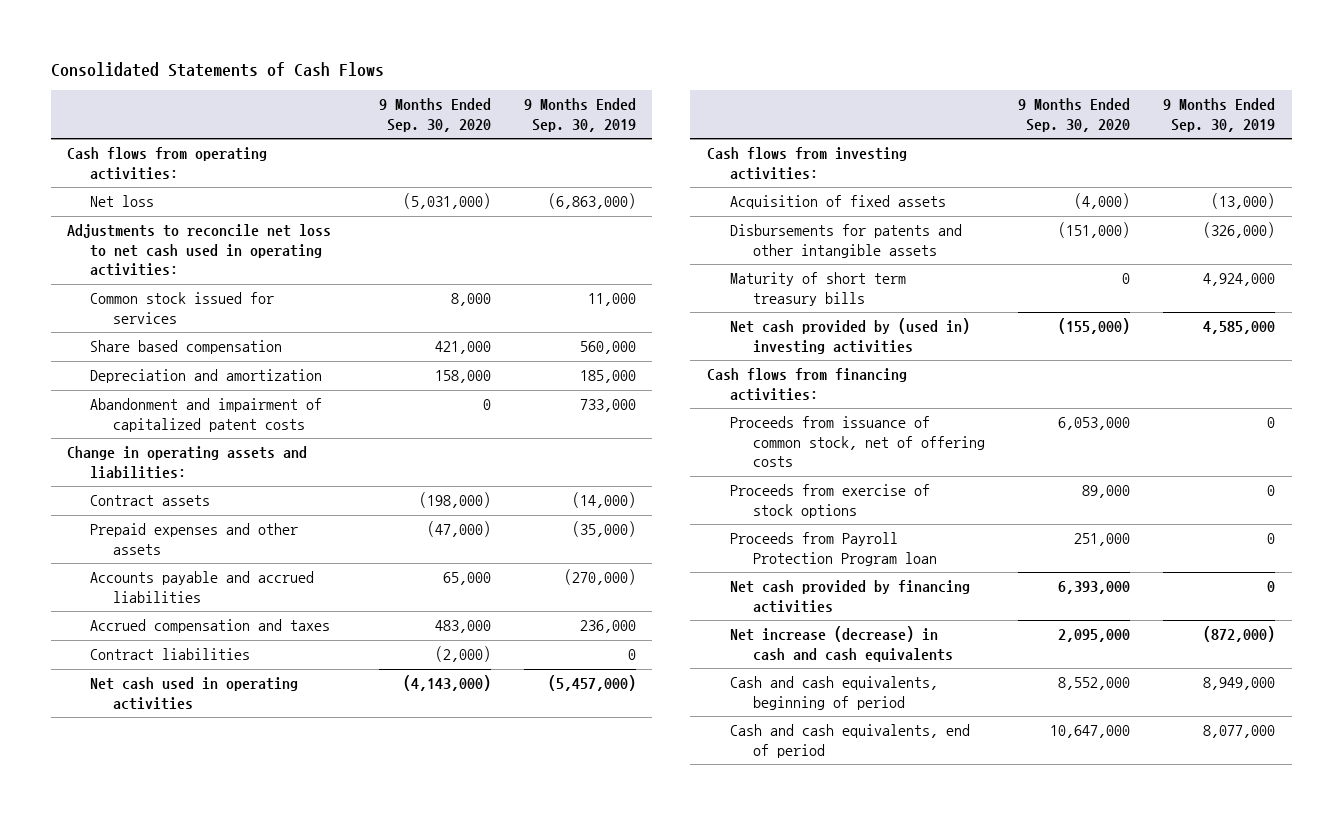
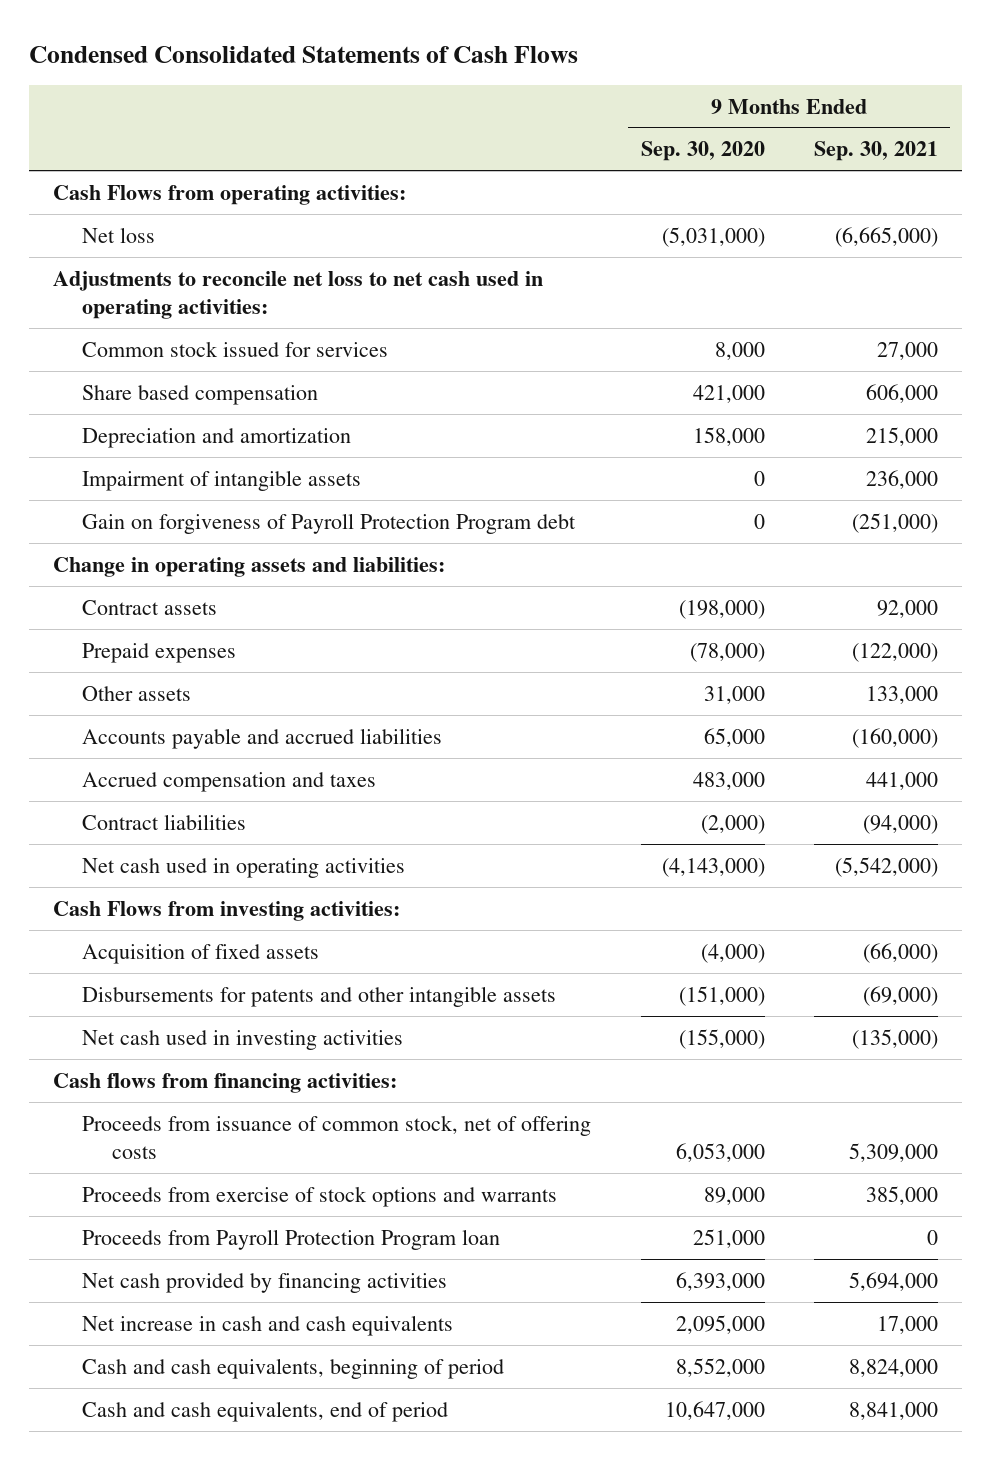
- Consolidated Statements of Cash Flows
+ Condensed Consolidated Statements of Cash Flows
- | 9 Months Ended Sep. 30, 2020 | 9 Months Ended Sep. 30, 2019
+ | 9 Months Ended Sep. 30, 2020 | 9 Months Ended Sep. 30, 2021
- Cash flows from operating activities:
+ Cash Flows from operating activities:
- Abandonment and impairment of capitalized patent costs | 0 | 733,000
+ Impairment of intangible assets | 0 | 236,000
+ Gain on forgiveness of Payroll Protection Program debt | 0 | (251,000)
- Prepaid expenses and other assets | (47,000) | (35,000)
+ Prepaid expenses | (78,000) | (122,000)
+ Other assets | 31,000 | 133,000
- Cash flows from investing activities:
+ Cash Flows from investing activities:
- Maturity of short term treasury bills | 0 | 4,924,000
- Net cash provided by (used in) investing activities | (155,000) | 4,585,000
+ Net cash used in investing activities | (155,000) | (135,000)
- Proceeds from exercise of stock options | 89,000 | 0
+ Proceeds from exercise of stock options and warrants | 89,000 | 385,000
- Net increase (decrease) in cash and cash equivalents | 2,095,000 | (872,000)
+ Net increase in cash and cash equivalents | 2,095,000 | 17,000

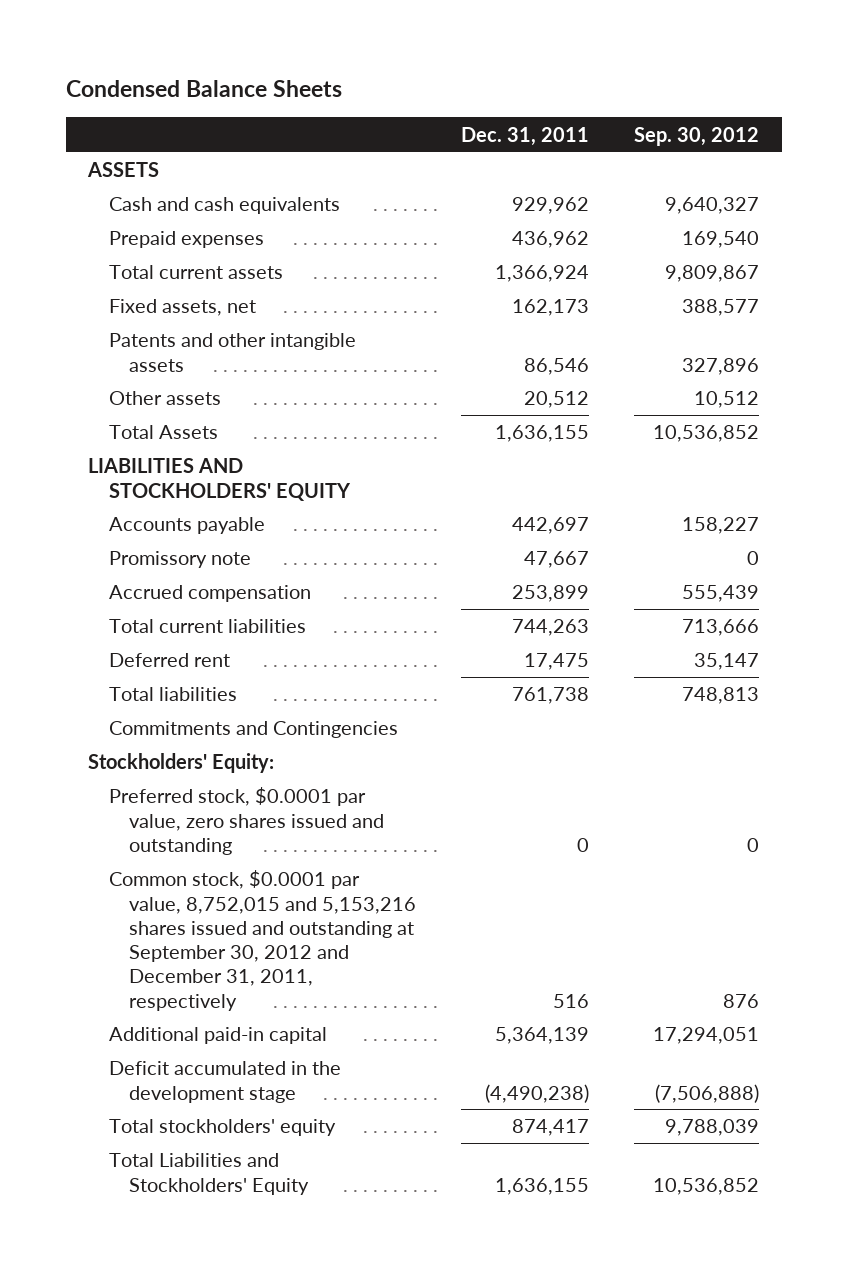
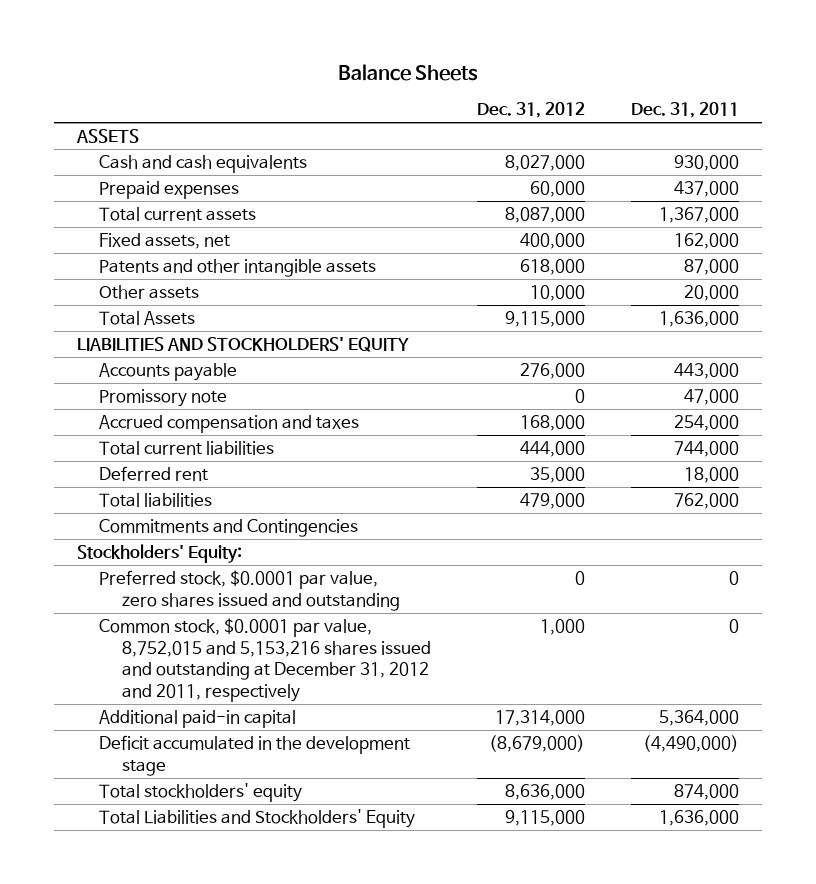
- Condensed Balance Sheets
+ Balance Sheets
- | Dec. 31, 2011 | Sep. 30, 2012
+ | Dec. 31, 2012 | Dec. 31, 2011
- Cash and cash equivalents | 929,962 | 9,640,327
- Prepaid expenses | 436,962 | 169,540
- Total current assets | 1,366,924 | 9,809,867
- Fixed assets, net | 162,173 | 388,577
- Patents and other intangible assets | 86,546 | 327,896
- Other assets | 20,512 | 10,512
- Total Assets | 1,636,155 | 10,536,852
+ Cash and cash equivalents | 8,027,000 | 930,000
+ Prepaid expenses | 60,000 | 437,000
+ Total current assets | 8,087,000 | 1,367,000
+ Fixed assets, net | 400,000 | 162,000
+ Patents and other intangible assets | 618,000 | 87,000
+ Other assets | 10,000 | 20,000
+ Total Assets | 9,115,000 | 1,636,000
- Accounts payable | 442,697 | 158,227
- Promissory note | 47,667 | 0
- Accrued compensation | 253,899 | 555,439
- Total current liabilities | 744,263 | 713,666
- Deferred rent | 17,475 | 35,147
- Total liabilities | 761,738 | 748,813
+ Accounts payable | 276,000 | 443,000
+ Promissory note | 0 | 47,000
+ Accrued compensation and taxes | 168,000 | 254,000
+ Total current liabilities | 444,000 | 744,000
+ Deferred rent | 35,000 | 18,000
+ Total liabilities | 479,000 | 762,000
- Common stock, $0.0001 par value, 8,752,015 and 5,153,216 shares issued and outstanding at September 30, 2012 and December 31, 2011, respectively | 516 | 876
- Additional paid-in capital | 5,364,139 | 17,294,051
- Deficit accumulated in the development stage | (4,490,238) | (7,506,888)
- Total stockholders' equity | 874,417 | 9,788,039
- Total Liabilities and Stockholders' Equity | 1,636,155 | 10,536,852
+ Common stock, $0.0001 par value, 8,752,015 and 5,153,216 shares issued and outstanding at December 31, 2012 and 2011, respectively | 1,000 | 0
+ Additional paid-in capital | 17,314,000 | 5,364,000
+ Deficit accumulated in the development stage | (8,679,000) | (4,490,000)
+ Total stockholders' equity | 8,636,000 | 874,000
+ Total Liabilities and Stockholders' Equity | 9,115,000 | 1,636,000

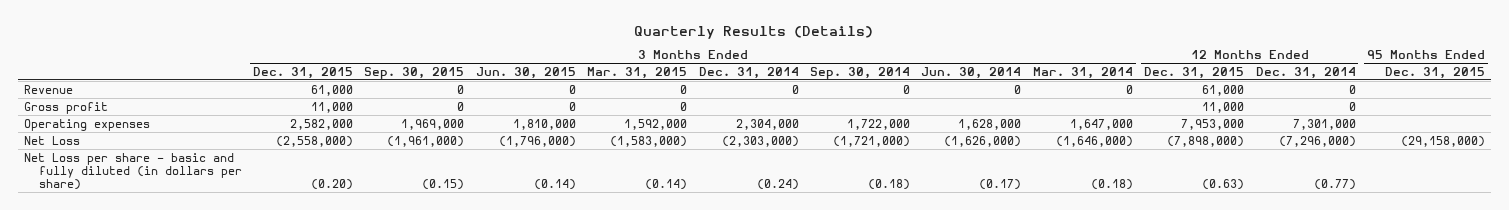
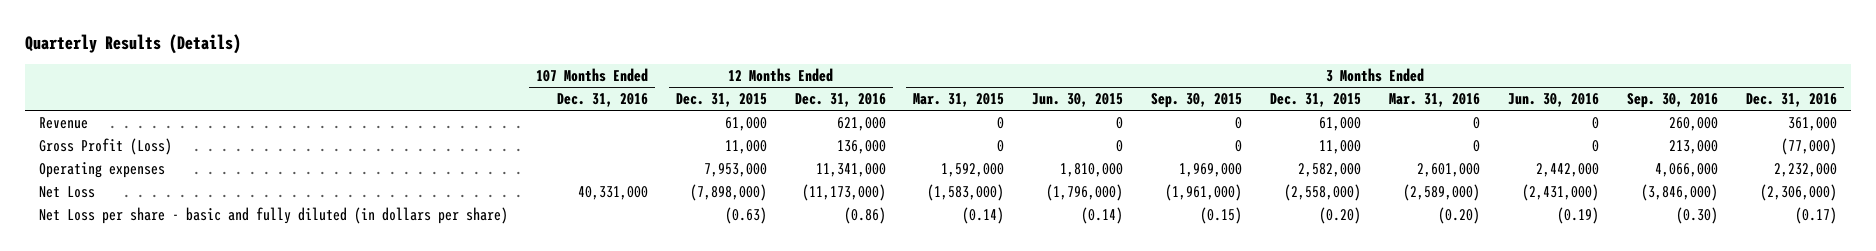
- | 3 Months Ended Dec. 31, 2015 | 3 Months Ended Sep. 30, 2015 | 3 Months Ended Jun. 30, 2015 | 3 Months Ended Mar. 31, 2015 | 3 Months Ended Dec. 31, 2014 | 3 Months Ended Sep. 30, 2014 | 3 Months Ended Jun. 30, 2014 | 3 Months Ended Mar. 31, 2014 | 12 Months Ended Dec. 31, 2015 | 12 Months Ended Dec. 31, 2014 | 95 Months Ended Dec. 31, 2015
+ | 107 Months Ended Dec. 31, 2016 | 12 Months Ended Dec. 31, 2015 | 12 Months Ended Dec. 31, 2016 | 3 Months Ended Mar. 31, 2015 | 3 Months Ended Jun. 30, 2015 | 3 Months Ended Sep. 30, 2015 | 3 Months Ended Dec. 31, 2015 | 3 Months Ended Mar. 31, 2016 | 3 Months Ended Jun. 30, 2016 | 3 Months Ended Sep. 30, 2016 | 3 Months Ended Dec. 31, 2016
- Gross profit | 11,000 | 0 | 0 | 0 | | | | | 11,000 | 0 |
+ Gross Profit (Loss) | | 11,000 | 136,000 | 0 | 0 | 0 | 11,000 | 0 | 0 | 213,000 | (77,000)

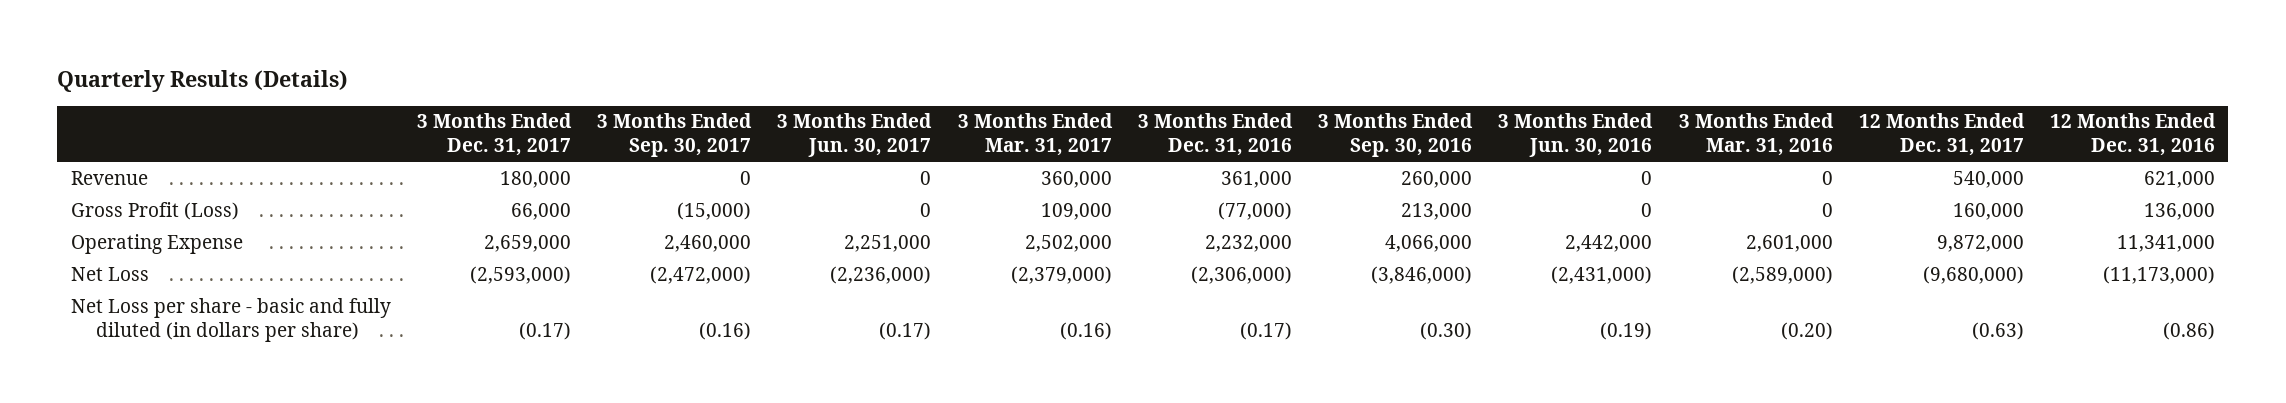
- | 107 Months Ended Dec. 31, 2016 | 12 Months Ended Dec. 31, 2015 | 12 Months Ended Dec. 31, 2016 | 3 Months Ended Mar. 31, 2015 | 3 Months Ended Jun. 30, 2015 | 3 Months Ended Sep. 30, 2015 | 3 Months Ended Dec. 31, 2015 | 3 Months Ended Mar. 31, 2016 | 3 Months Ended Jun. 30, 2016 | 3 Months Ended Sep. 30, 2016 | 3 Months Ended Dec. 31, 2016
+ | 3 Months Ended Dec. 31, 2017 | 3 Months Ended Sep. 30, 2017 | 3 Months Ended Jun. 30, 2017 | 3 Months Ended Mar. 31, 2017 | 3 Months Ended Dec. 31, 2016 | 3 Months Ended Sep. 30, 2016 | 3 Months Ended Jun. 30, 2016 | 3 Months Ended Mar. 31, 2016 | 12 Months Ended Dec. 31, 2017 | 12 Months Ended Dec. 31, 2016
- Operating expenses | | 7,953,000 | 11,341,000 | 1,592,000 | 1,810,000 | 1,969,000 | 2,582,000 | 2,601,000 | 2,442,000 | 4,066,000 | 2,232,000
+ Operating Expense | 2,659,000 | 2,460,000 | 2,251,000 | 2,502,000 | 2,232,000 | 4,066,000 | 2,442,000 | 2,601,000 | 9,872,000 | 11,341,000

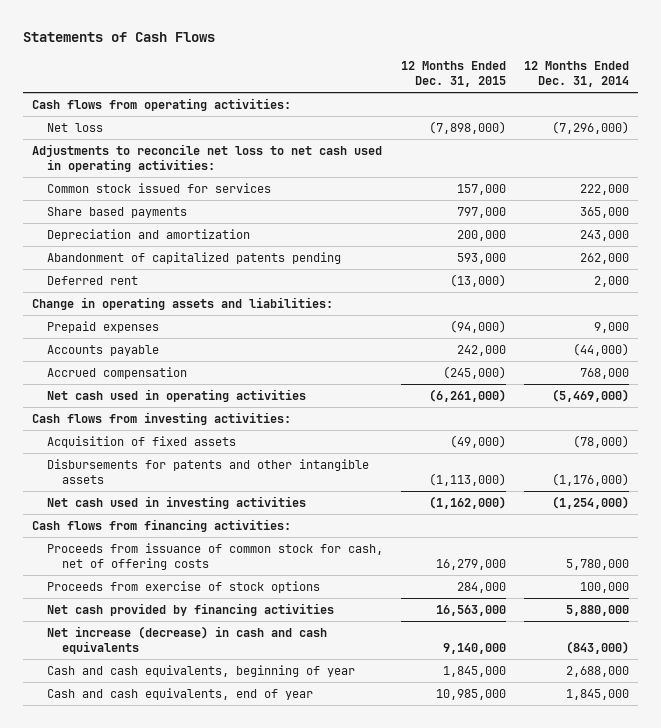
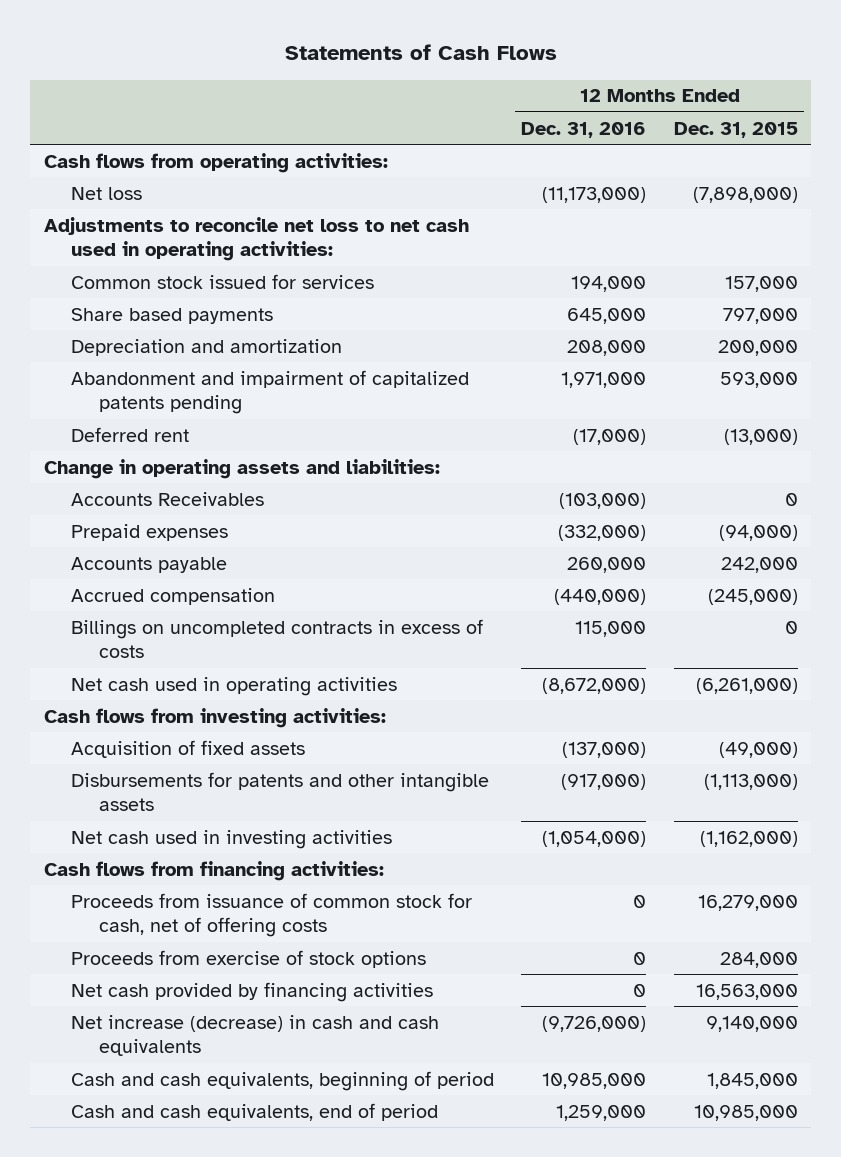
- | 12 Months Ended Dec. 31, 2015 | 12 Months Ended Dec. 31, 2014
+ | 12 Months Ended Dec. 31, 2016 | 12 Months Ended Dec. 31, 2015
- Abandonment of capitalized patents pending | 593,000 | 262,000
+ Abandonment and impairment of capitalized patents pending | 1,971,000 | 593,000
+ Accounts Receivables | (103,000) | 0
+ Billings on uncompleted contracts in excess of costs | 115,000 | 0
- Cash and cash equivalents, beginning of year | 1,845,000 | 2,688,000
- Cash and cash equivalents, end of year | 10,985,000 | 1,845,000
+ Cash and cash equivalents, beginning of period | 10,985,000 | 1,845,000
+ Cash and cash equivalents, end of period | 1,259,000 | 10,985,000

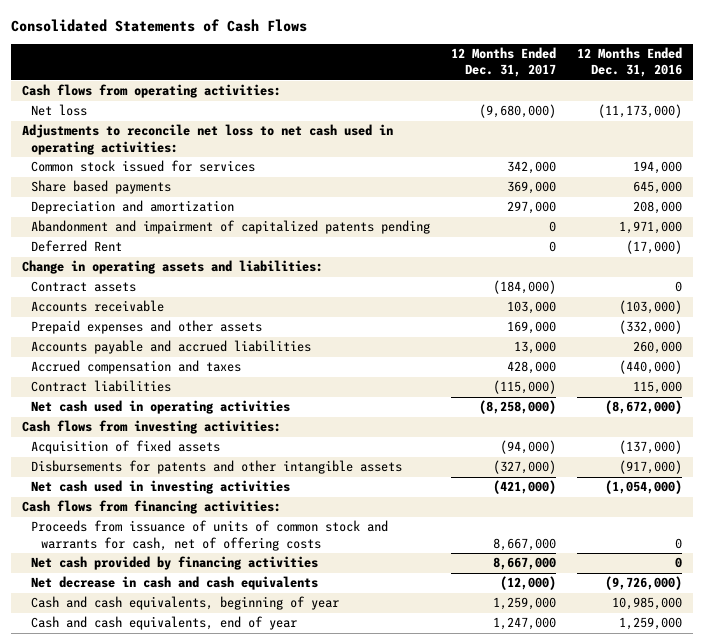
- Statements of Cash Flows
+ Consolidated Statements of Cash Flows
- | 12 Months Ended Dec. 31, 2016 | 12 Months Ended Dec. 31, 2015
+ | 12 Months Ended Dec. 31, 2017 | 12 Months Ended Dec. 31, 2016
- Deferred rent | (17,000) | (13,000)
+ Deferred Rent | 0 | (17,000)
- Accounts Receivables | (103,000) | 0
- Prepaid expenses | (332,000) | (94,000)
- Accounts payable | 260,000 | 242,000
- Accrued compensation | (440,000) | (245,000)
- Billings on uncompleted contracts in excess of costs | 115,000 | 0
+ Contract assets | (184,000) | 0
+ Accounts receivable | 103,000 | (103,000)
+ Prepaid expenses and other assets | 169,000 | (332,000)
+ Accounts payable and accrued liabilities | 13,000 | 260,000
+ Accrued compensation and taxes | 428,000 | (440,000)
+ Contract liabilities | (115,000) | 115,000
- Proceeds from issuance of common stock for cash, net of offering costs | 0 | 16,279,000
- Proceeds from exercise of stock options | 0 | 284,000
+ Proceeds from issuance of units of common stock and warrants for cash, net of offering costs | 8,667,000 | 0
- Net increase (decrease) in cash and cash equivalents | (9,726,000) | 9,140,000
- Cash and cash equivalents, beginning of period | 10,985,000 | 1,845,000
- Cash and cash equivalents, end of period | 1,259,000 | 10,985,000
+ Net decrease in cash and cash equivalents | (12,000) | (9,726,000)
+ Cash and cash equivalents, beginning of year | 1,259,000 | 10,985,000
+ Cash and cash equivalents, end of year | 1,247,000 | 1,259,000

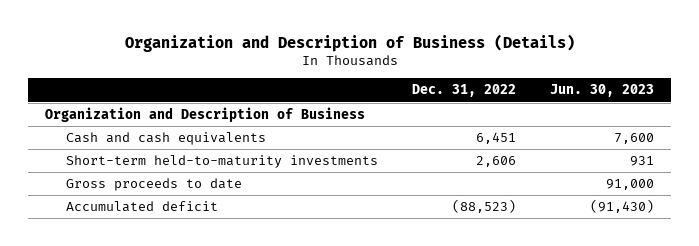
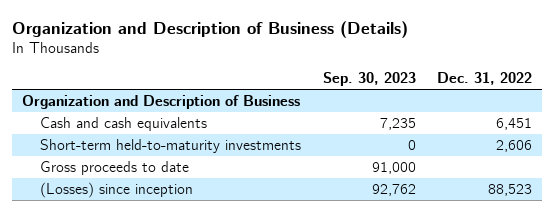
- | Dec. 31, 2022 | Jun. 30, 2023
+ | Sep. 30, 2023 | Dec. 31, 2022
- Accumulated deficit | (88,523) | (91,430)
+ (Losses) since inception | 92,762 | 88,523

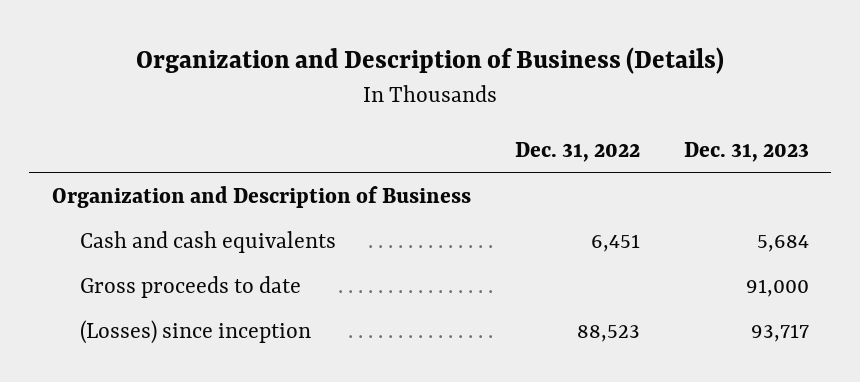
- | Sep. 30, 2023 | Dec. 31, 2022
+ | Dec. 31, 2022 | Dec. 31, 2023
- Short-term held-to-maturity investments | 0 | 2,606

